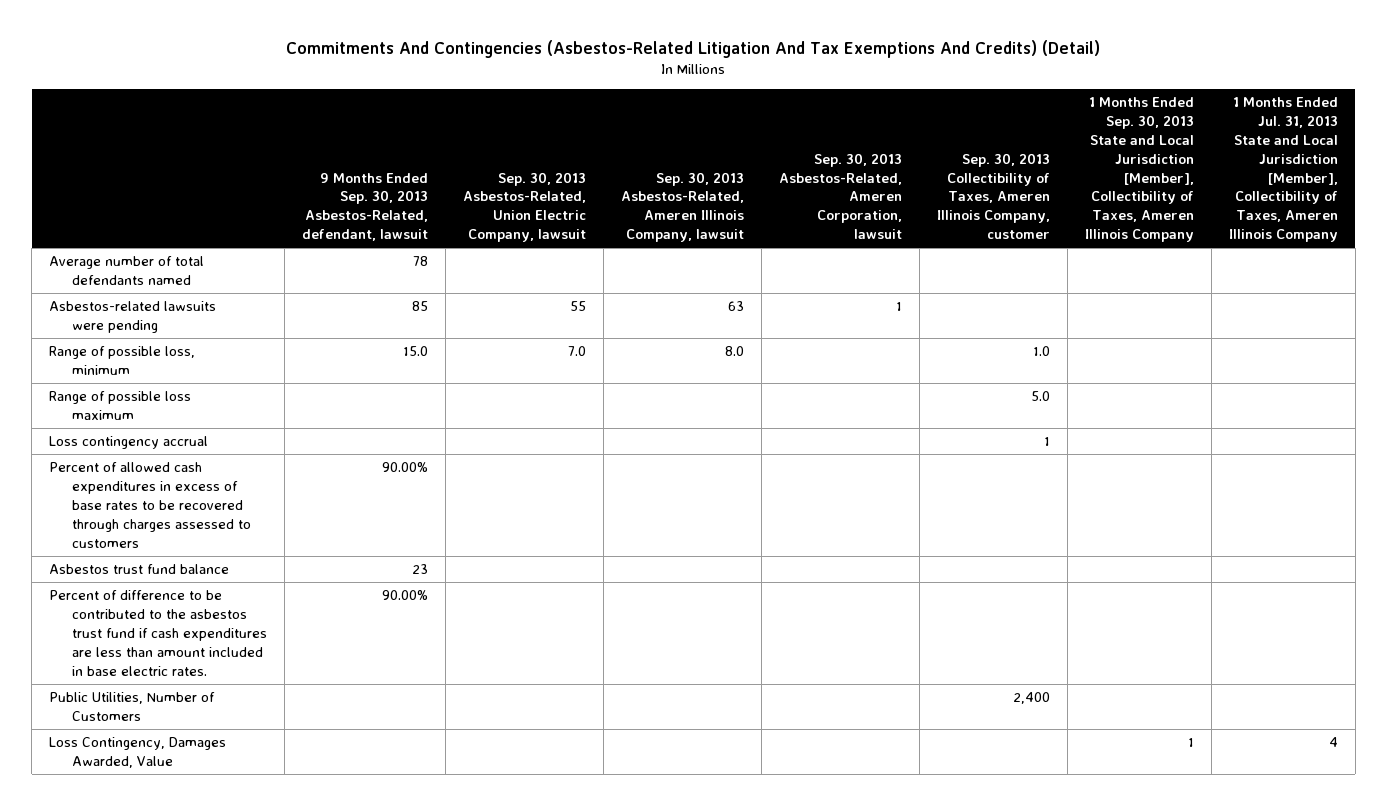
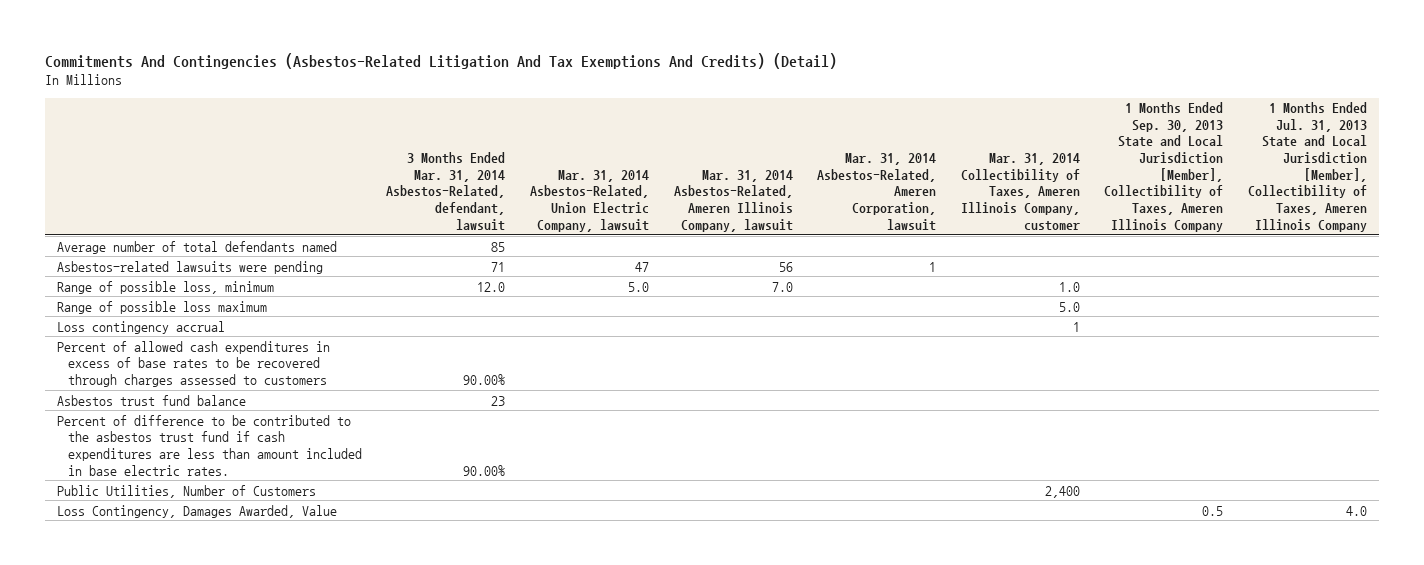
- | 9 Months Ended Sep. 30, 2013 Asbestos-Related, defendant, lawsuit | Sep. 30, 2013 Asbestos-Related, Union Electric Company, lawsuit | Sep. 30, 2013 Asbestos-Related, Ameren Illinois Company, lawsuit | Sep. 30, 2013 Asbestos-Related, Ameren Corporation, lawsuit | Sep. 30, 2013 Collectibility of Taxes, Ameren Illinois Company, customer | 1 Months Ended Sep. 30, 2013 State and Local Jurisdiction [Member], Collectibility of Taxes, Ameren Illinois Company | 1 Months Ended Jul. 31, 2013 State and Local Jurisdiction [Member], Collectibility of Taxes, Ameren Illinois Company
+ | 3 Months Ended Mar. 31, 2014 Asbestos-Related, defendant, lawsuit | Mar. 31, 2014 Asbestos-Related, Union Electric Company, lawsuit | Mar. 31, 2014 Asbestos-Related, Ameren Illinois Company, lawsuit | Mar. 31, 2014 Asbestos-Related, Ameren Corporation, lawsuit | Mar. 31, 2014 Collectibility of Taxes, Ameren Illinois Company, customer | 1 Months Ended Sep. 30, 2013 State and Local Jurisdiction [Member], Collectibility of Taxes, Ameren Illinois Company | 1 Months Ended Jul. 31, 2013 State and Local Jurisdiction [Member], Collectibility of Taxes, Ameren Illinois Company
- Loss Contingency, Damages Awarded, Value | | | | | | 1 | 4
+ Loss Contingency, Damages Awarded, Value | | | | | | 0.5 | 4.0

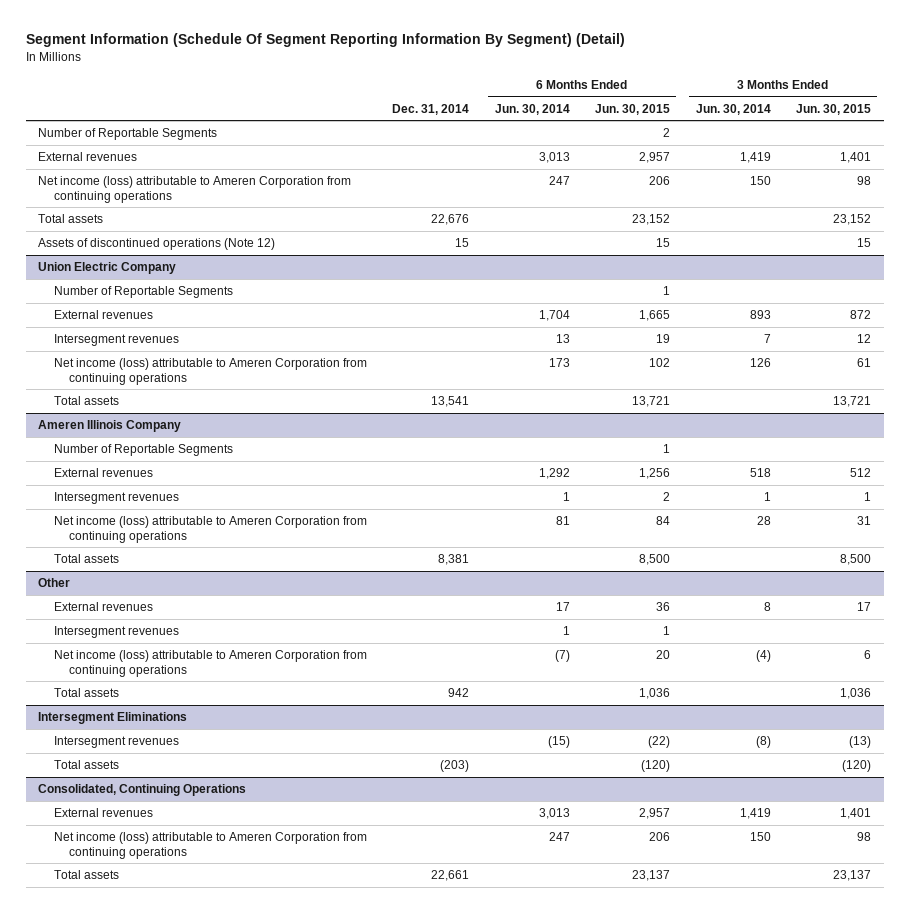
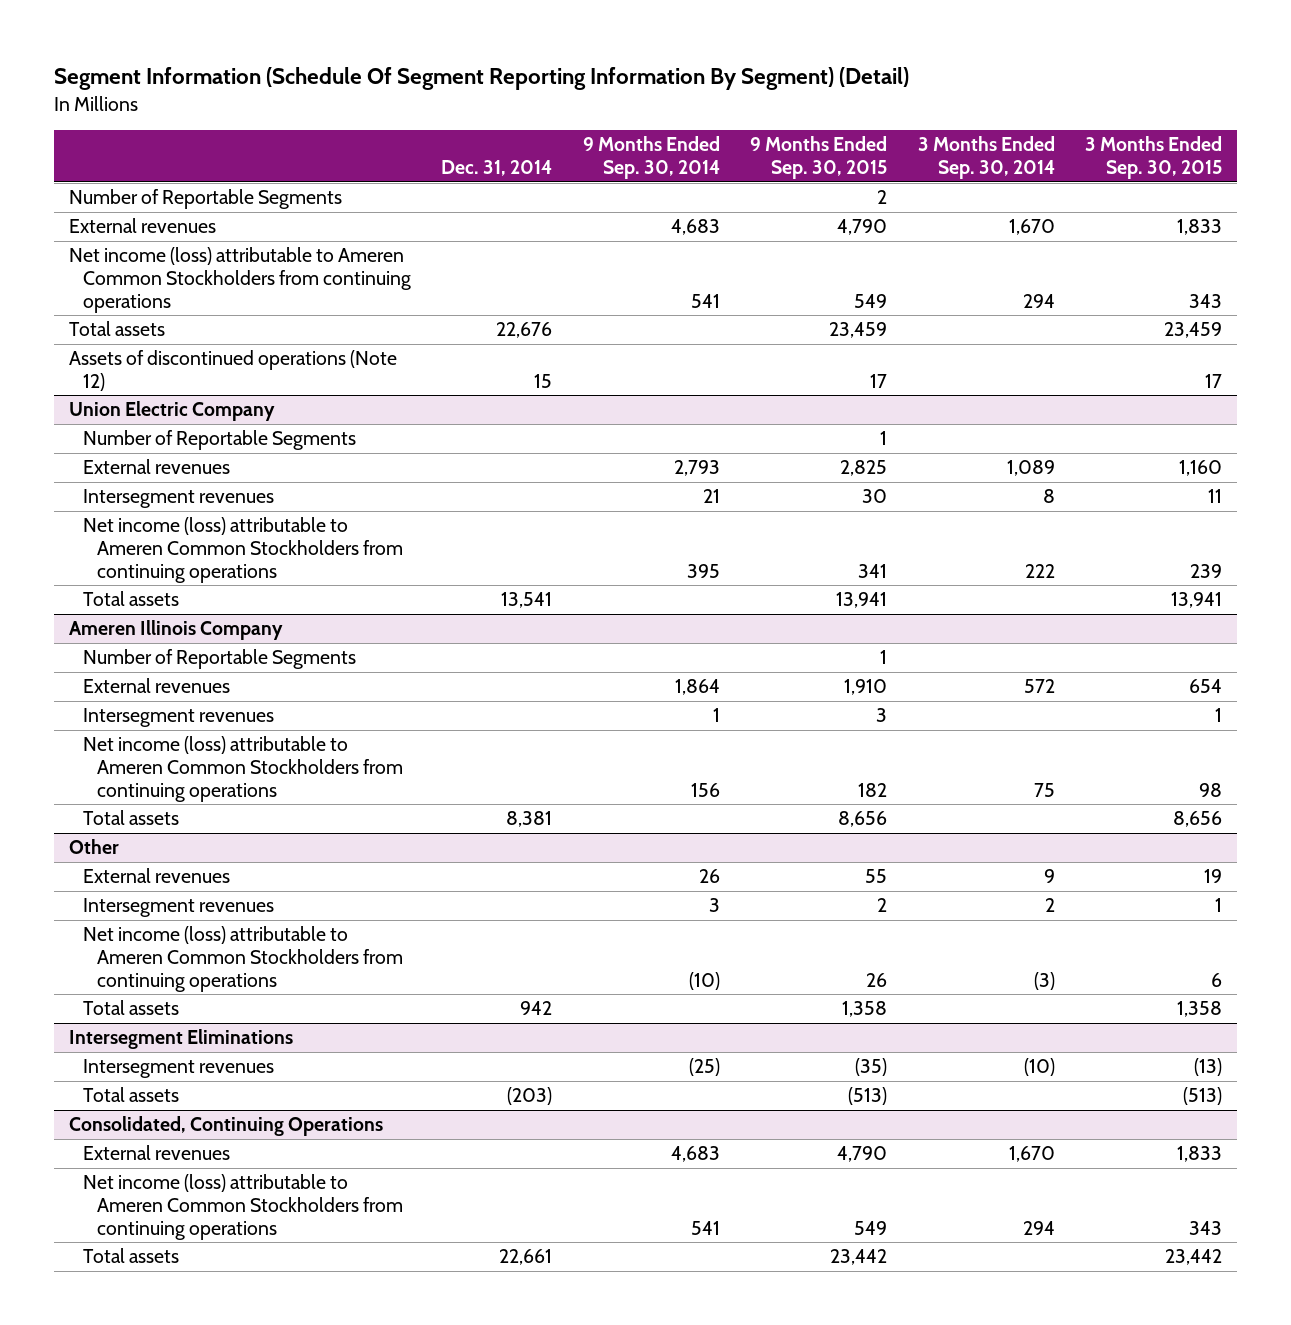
- | Dec. 31, 2014 | 6 Months Ended Jun. 30, 2014 | 6 Months Ended Jun. 30, 2015 | 3 Months Ended Jun. 30, 2014 | 3 Months Ended Jun. 30, 2015
+ | Dec. 31, 2014 | 9 Months Ended Sep. 30, 2014 | 9 Months Ended Sep. 30, 2015 | 3 Months Ended Sep. 30, 2014 | 3 Months Ended Sep. 30, 2015
- Net income (loss) attributable to Ameren Corporation from continuing operations | | 247 | 206 | 150 | 98
+ Net income (loss) attributable to Ameren Common Stockholders from continuing operations | | 541 | 549 | 294 | 343
@ Union Electric Company
- Net income (loss) attributable to Ameren Corporation from continuing operations | | 173 | 102 | 126 | 61
+ Net income (loss) attributable to Ameren Common Stockholders from continuing operations | | 395 | 341 | 222 | 239
@ Ameren Illinois Company
- Net income (loss) attributable to Ameren Corporation from continuing operations | | 81 | 84 | 28 | 31
+ Net income (loss) attributable to Ameren Common Stockholders from continuing operations | | 156 | 182 | 75 | 98
@ Other
- Net income (loss) attributable to Ameren Corporation from continuing operations | | (7) | 20 | (4) | 6
+ Net income (loss) attributable to Ameren Common Stockholders from continuing operations | | (10) | 26 | (3) | 6
@ Consolidated, Continuing Operations
- Net income (loss) attributable to Ameren Corporation from continuing operations | | 247 | 206 | 150 | 98
+ Net income (loss) attributable to Ameren Common Stockholders from continuing operations | | 541 | 549 | 294 | 343

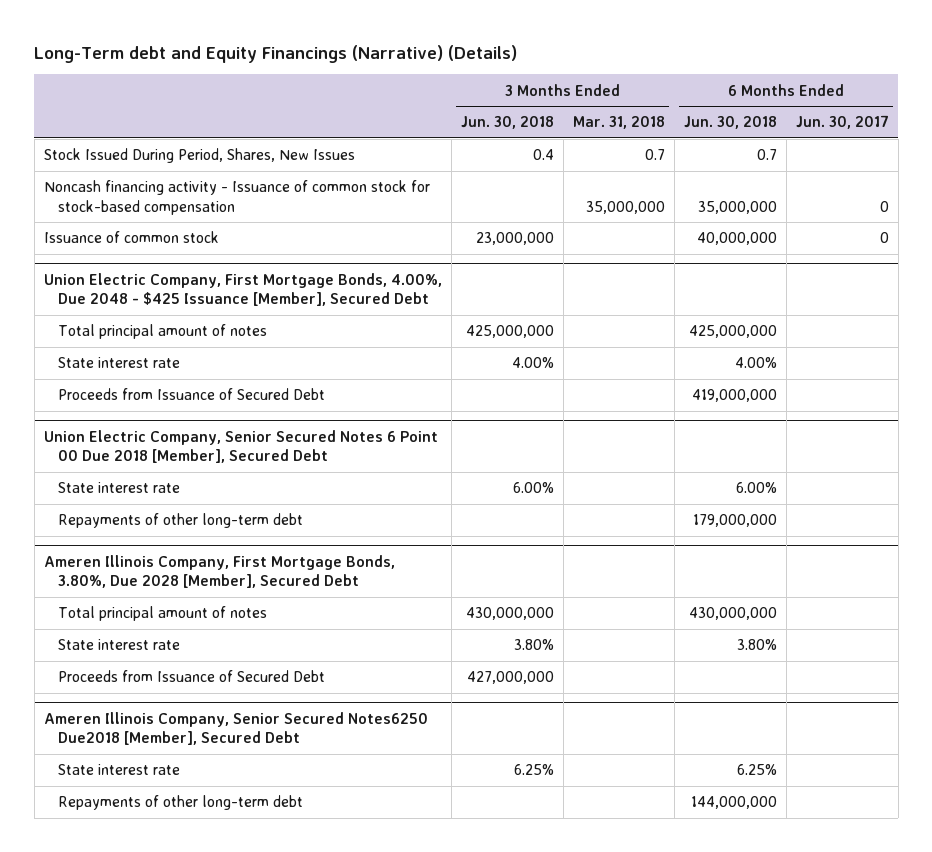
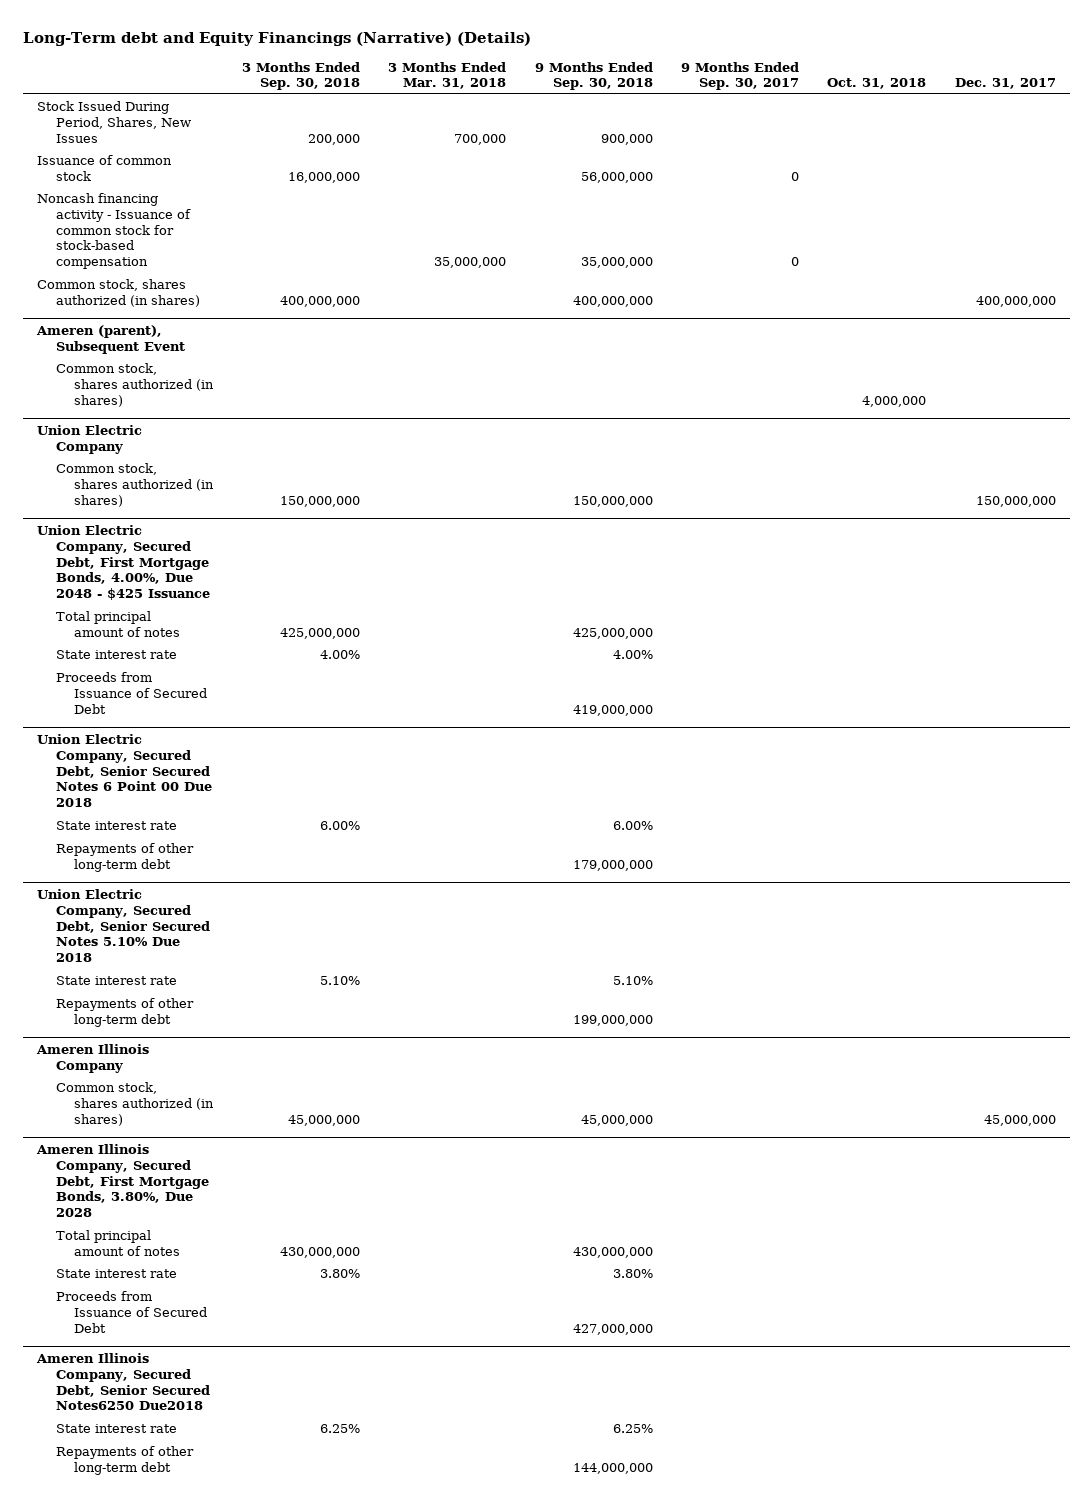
- | 3 Months Ended Jun. 30, 2018 | 3 Months Ended Mar. 31, 2018 | 6 Months Ended Jun. 30, 2018 | 6 Months Ended Jun. 30, 2017
+ | 3 Months Ended Sep. 30, 2018 | 3 Months Ended Mar. 31, 2018 | 9 Months Ended Sep. 30, 2018 | 9 Months Ended Sep. 30, 2017 | Oct. 31, 2018 | Dec. 31, 2017
- Stock Issued During Period, Shares, New Issues | 0.4 | 0.7 | 0.7 |
+ Stock Issued During Period, Shares, New Issues | 200,000 | 700,000 | 900,000 | | |
- Union Electric Company, First Mortgage Bonds, 4.00%, Due 2048 - $425 Issuance [Member], Secured Debt
moved down: Noncash financing activity - Issuance of common stock for stock-based compensation | | 35,000,000 | 35,000,000 | 0 | |
+ Common stock, shares authorized (in shares) | 400,000,000 | | 400,000,000 | | | 400,000,000
+ Ameren (parent), Subsequent Event
+ Common stock, shares authorized (in shares) | | | | | 4,000,000 |
+ Union Electric Company
+ Common stock, shares authorized (in shares) | 150,000,000 | | 150,000,000 | | | 150,000,000
+ Union Electric Company, Secured Debt, First Mortgage Bonds, 4.00%, Due 2048 - $425 Issuance
- Union Electric Company, Senior Secured Notes 6 Point 00 Due 2018 [Member], Secured Debt
+ Union Electric Company, Secured Debt, Senior Secured Notes 6 Point 00 Due 2018
- Ameren Illinois Company, First Mortgage Bonds, 3.80%, Due 2028 [Member], Secured Debt
+ Union Electric Company, Secured Debt, Senior Secured Notes 5.10% Due 2018
+ State interest rate | 5.10% | | 5.10% | | |
+ Repayments of other long-term debt | | | 199,000,000 | | |
+ Ameren Illinois Company
+ Common stock, shares authorized (in shares) | 45,000,000 | | 45,000,000 | | | 45,000,000
+ Ameren Illinois Company, Secured Debt, First Mortgage Bonds, 3.80%, Due 2028
- Ameren Illinois Company, Senior Secured Notes6250 Due2018 [Member], Secured Debt
+ Ameren Illinois Company, Secured Debt, Senior Secured Notes6250 Due2018

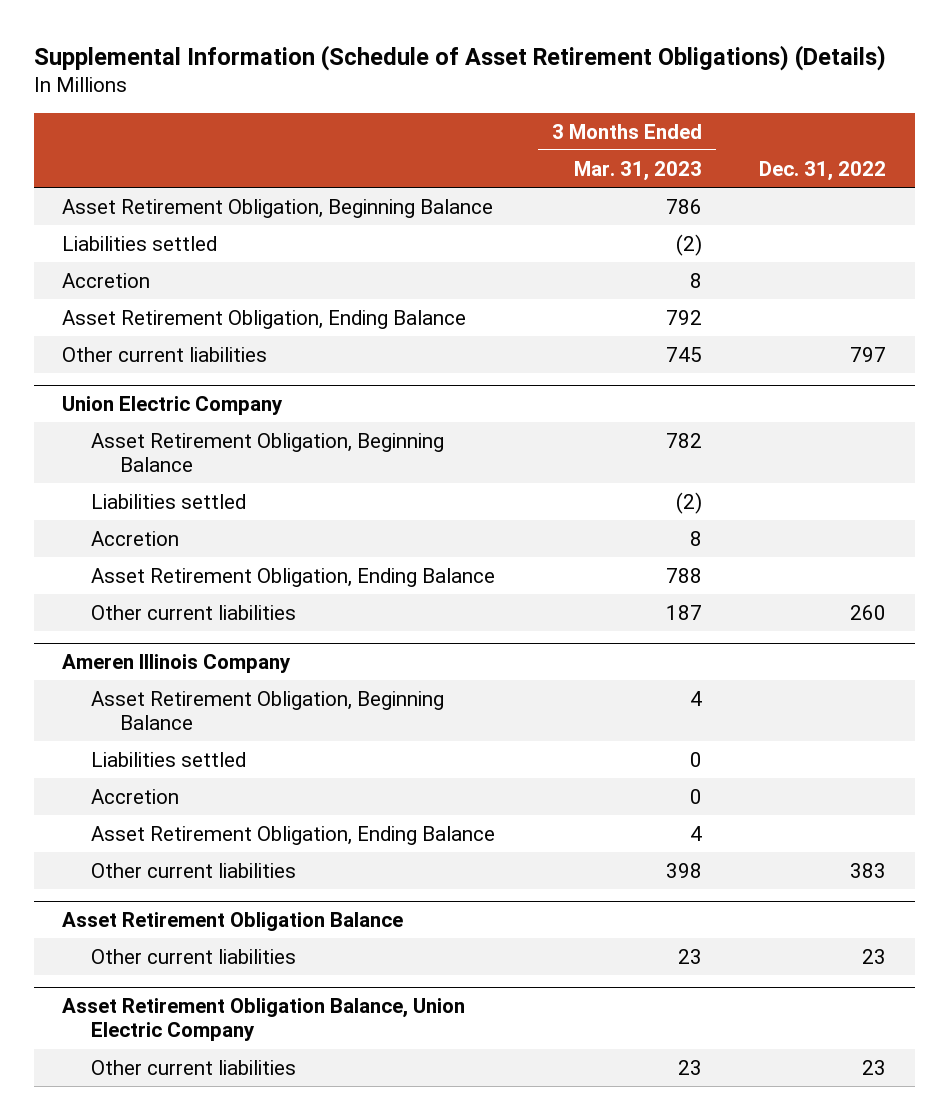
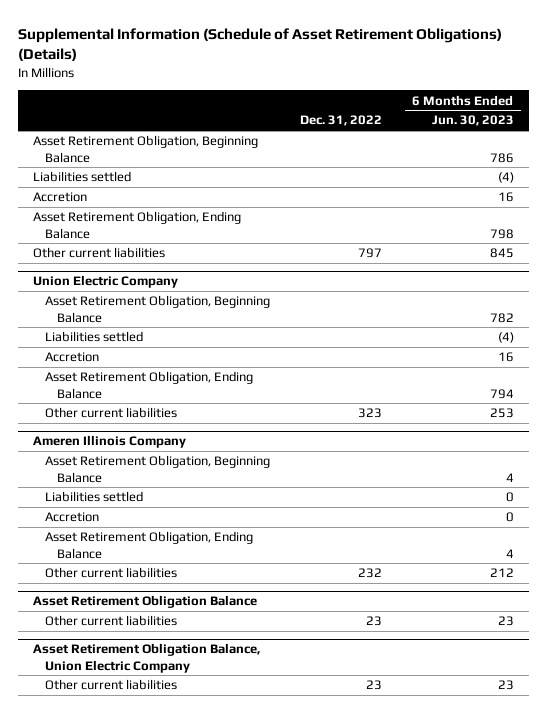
- | 3 Months Ended Mar. 31, 2023 | Dec. 31, 2022
+ | Dec. 31, 2022 | 6 Months Ended Jun. 30, 2023
@ Union Electric Company
- Other current liabilities | 187 | 260
+ Other current liabilities | 323 | 253
@ Ameren Illinois Company
- Other current liabilities | 398 | 383
+ Other current liabilities | 232 | 212

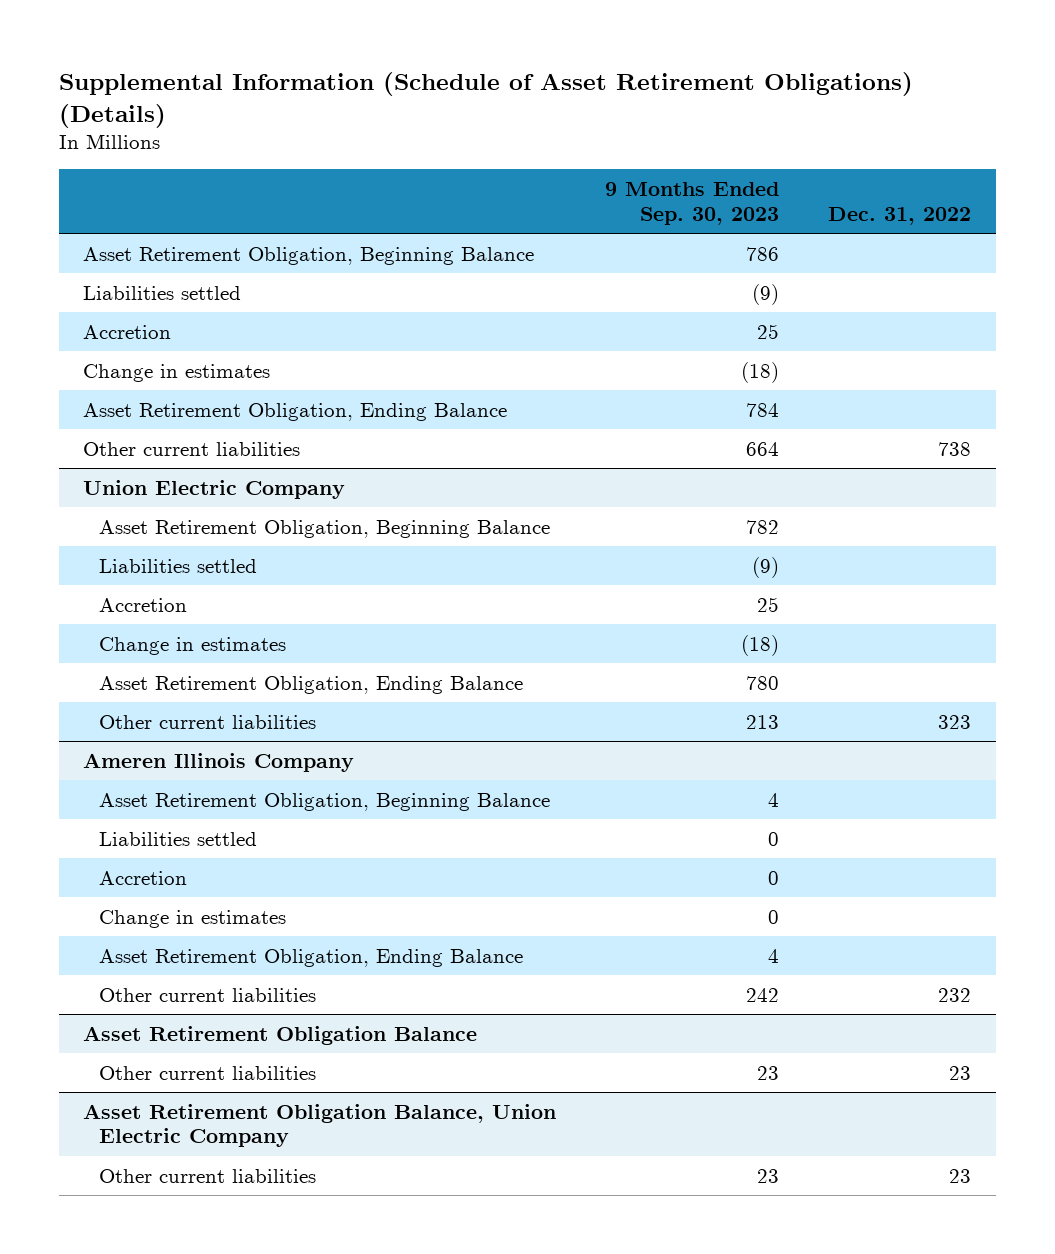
- | Dec. 31, 2022 | 6 Months Ended Jun. 30, 2023
+ | 9 Months Ended Sep. 30, 2023 | Dec. 31, 2022
+ Change in estimates | (18) |
- Other current liabilities | 797 | 845
+ Other current liabilities | 664 | 738
@ Union Electric Company
+ Change in estimates | (18) |
@ Ameren Illinois Company
+ Change in estimates | 0 |

